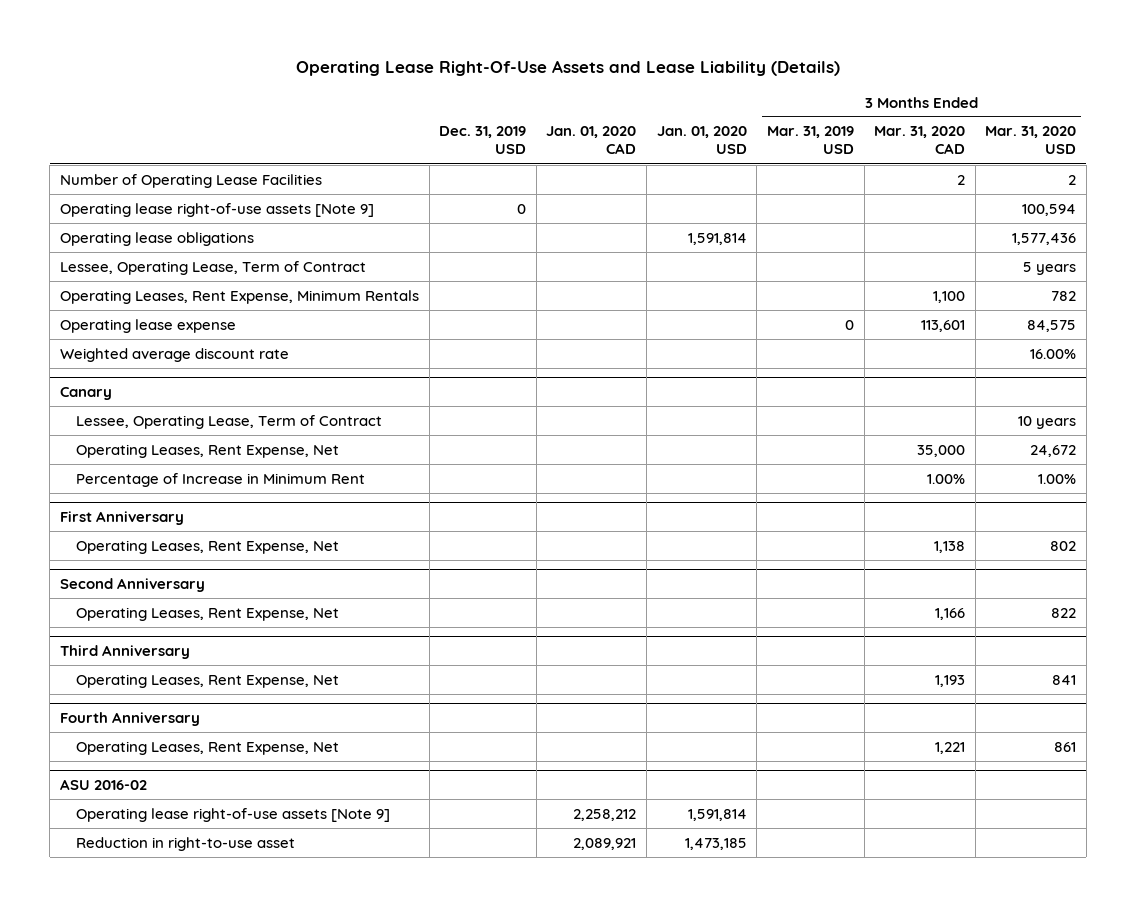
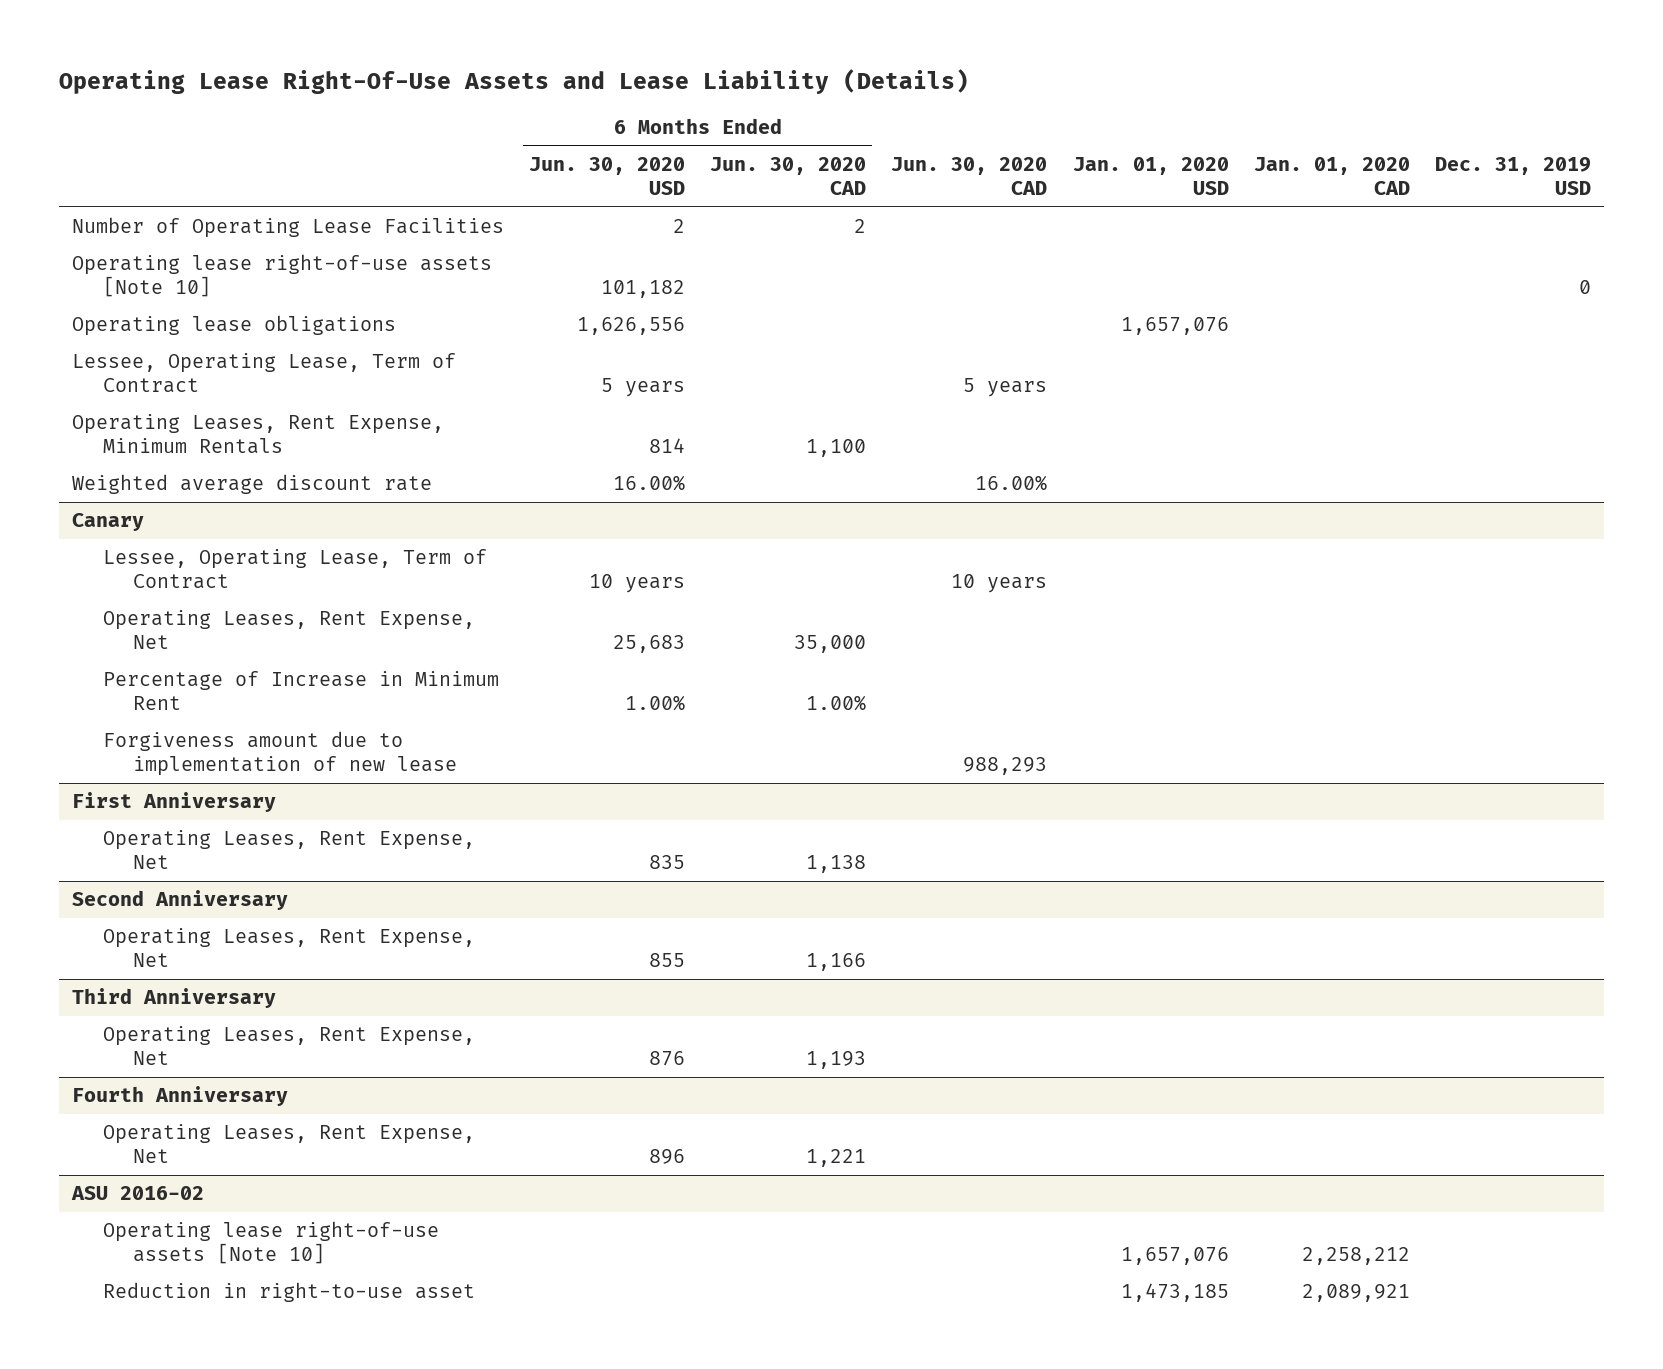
- | Dec. 31, 2019 USD | Jan. 01, 2020 CAD | Jan. 01, 2020 USD | 3 Months Ended Mar. 31, 2019 USD | 3 Months Ended Mar. 31, 2020 CAD | 3 Months Ended Mar. 31, 2020 USD
+ | 6 Months Ended Jun. 30, 2020 USD | 6 Months Ended Jun. 30, 2020 CAD | Jun. 30, 2020 CAD | Jan. 01, 2020 USD | Jan. 01, 2020 CAD | Dec. 31, 2019 USD
- Operating lease right-of-use assets [Note 9] | 0 | | | | | 100,594
- Operating lease obligations | | | 1,591,814 | | | 1,577,436
+ Operating lease right-of-use assets [Note 10] | 101,182 | | | | | 0
+ Operating lease obligations | 1,626,556 | | | 1,657,076 | |
- Operating lease expense | | | | 0 | 113,601 | 84,575
@ Canary
+ Forgiveness amount due to implementation of new lease | | | 988,293 | | |
@ ASU 2016-02
- Operating lease right-of-use assets [Note 9] | | 2,258,212 | 1,591,814 | | |
+ Operating lease right-of-use assets [Note 10] | | | | 1,657,076 | 2,258,212 |

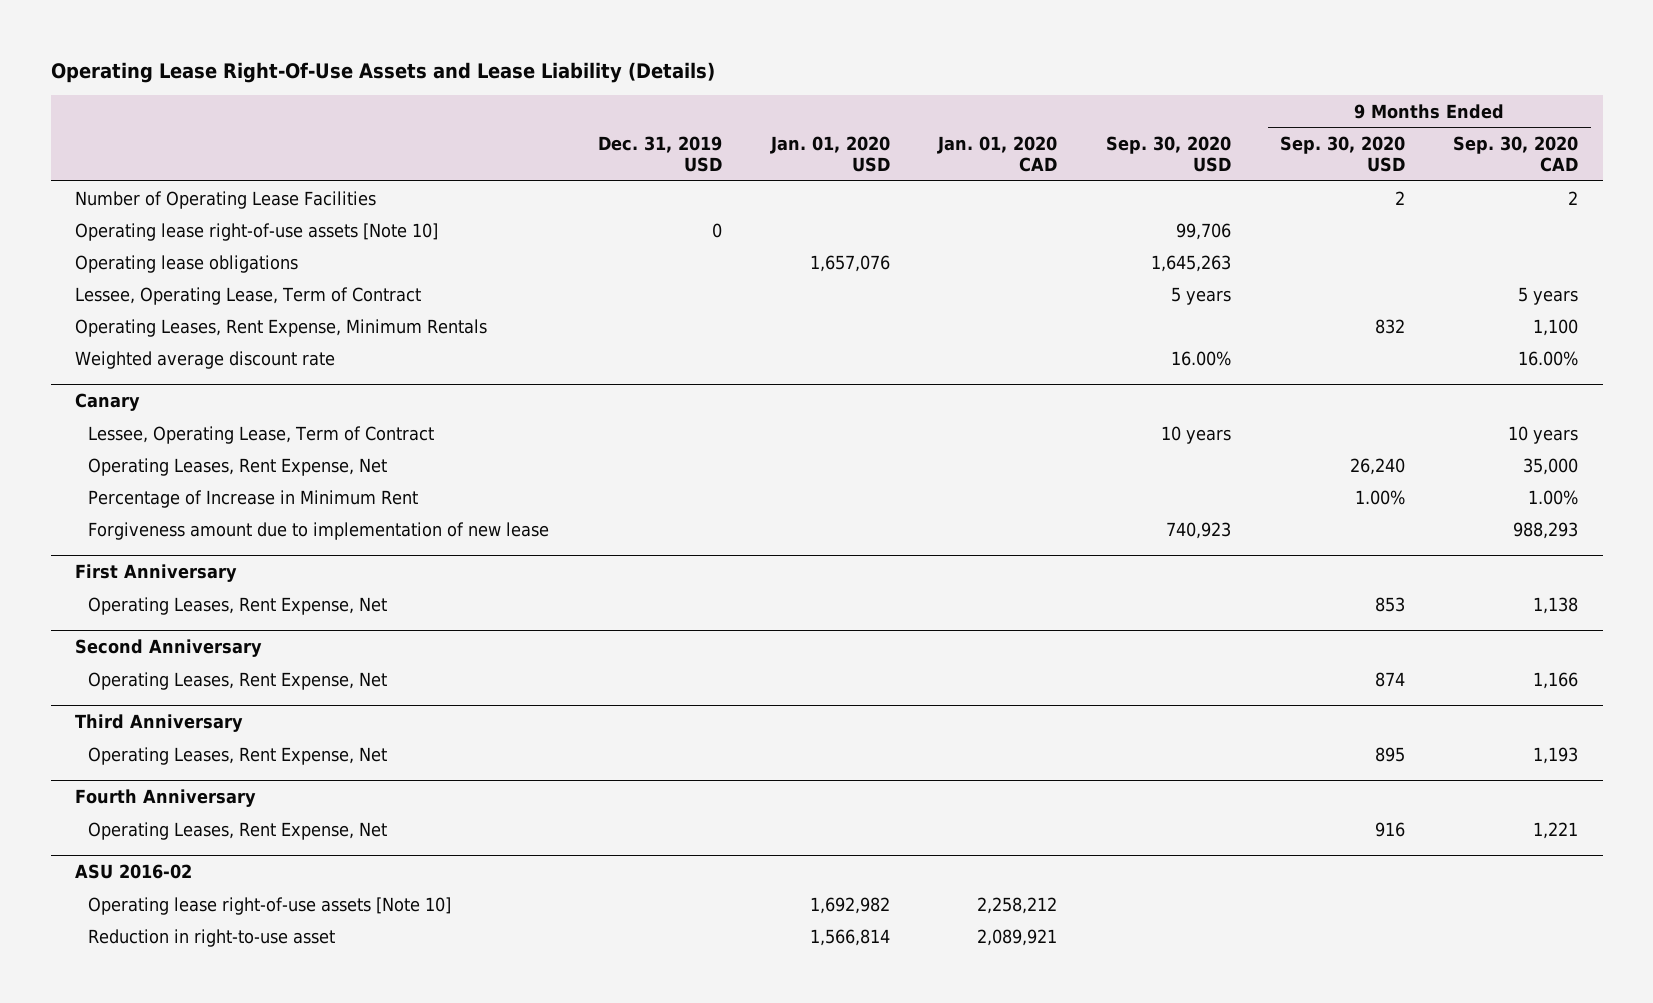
- | 6 Months Ended Jun. 30, 2020 USD | 6 Months Ended Jun. 30, 2020 CAD | Jun. 30, 2020 CAD | Jan. 01, 2020 USD | Jan. 01, 2020 CAD | Dec. 31, 2019 USD
+ | Dec. 31, 2019 USD | Jan. 01, 2020 USD | Jan. 01, 2020 CAD | Sep. 30, 2020 USD | 9 Months Ended Sep. 30, 2020 USD | 9 Months Ended Sep. 30, 2020 CAD
@ ASU 2016-02
- Operating lease right-of-use assets [Note 10] | | | | 1,657,076 | 2,258,212 |
- Reduction in right-to-use asset | | | | 1,473,185 | 2,089,921 |
+ Operating lease right-of-use assets [Note 10] | | 1,692,982 | 2,258,212 | | |
+ Reduction in right-to-use asset | | 1,566,814 | 2,089,921 | | |

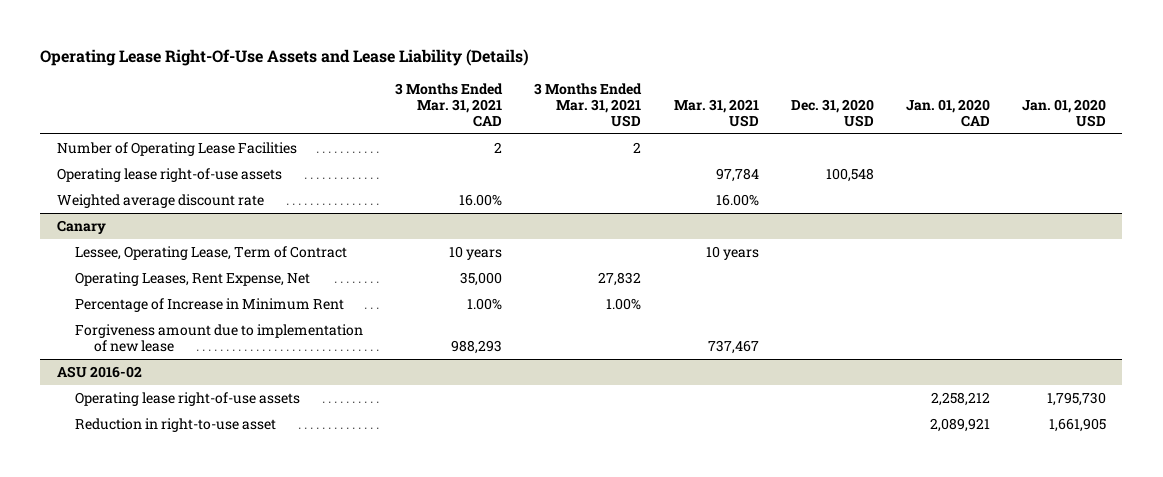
- | Dec. 31, 2019 USD | Jan. 01, 2020 USD | Jan. 01, 2020 CAD | Sep. 30, 2020 USD | 9 Months Ended Sep. 30, 2020 USD | 9 Months Ended Sep. 30, 2020 CAD
+ | 3 Months Ended Mar. 31, 2021 CAD | 3 Months Ended Mar. 31, 2021 USD | Mar. 31, 2021 USD | Dec. 31, 2020 USD | Jan. 01, 2020 CAD | Jan. 01, 2020 USD
- Operating lease right-of-use assets [Note 10] | 0 | | | 99,706 | |
- Operating lease obligations | | 1,657,076 | | 1,645,263 | |
- Lessee, Operating Lease, Term of Contract | | | | 5 years | | 5 years
- Operating Leases, Rent Expense, Minimum Rentals | | | | | 832 | 1,100
+ Operating lease right-of-use assets | | | 97,784 | 100,548 | |
- First Anniversary
- Operating Leases, Rent Expense, Net | | | | | 853 | 1,138
- Second Anniversary
- Operating Leases, Rent Expense, Net | | | | | 874 | 1,166
- Third Anniversary
- Operating Leases, Rent Expense, Net | | | | | 895 | 1,193
- Fourth Anniversary
- Operating Leases, Rent Expense, Net | | | | | 916 | 1,221
@ ASU 2016-02
- Operating lease right-of-use assets [Note 10] | | 1,692,982 | 2,258,212 | | |
- Reduction in right-to-use asset | | 1,566,814 | 2,089,921 | | |
+ Operating lease right-of-use assets | | | | | 2,258,212 | 1,795,730
+ Reduction in right-to-use asset | | | | | 2,089,921 | 1,661,905

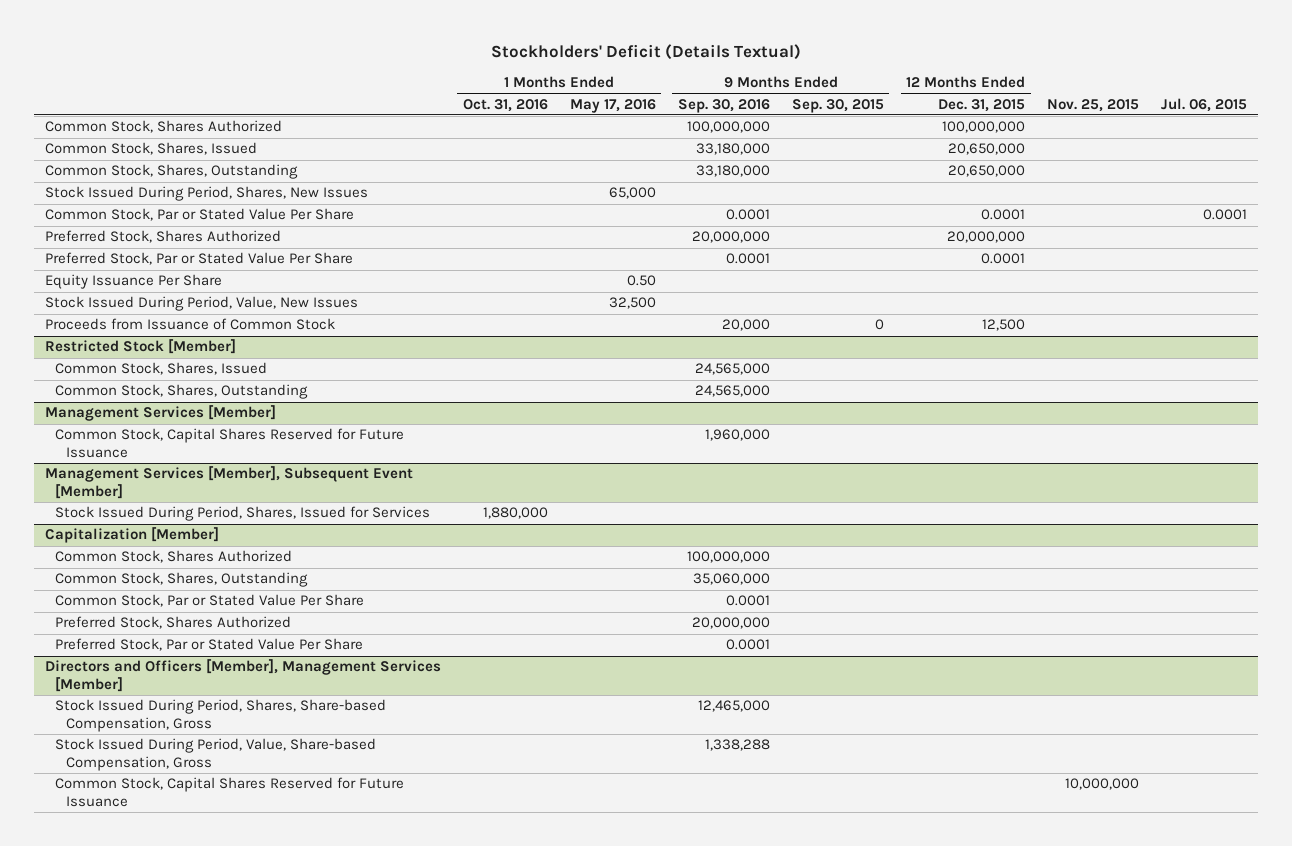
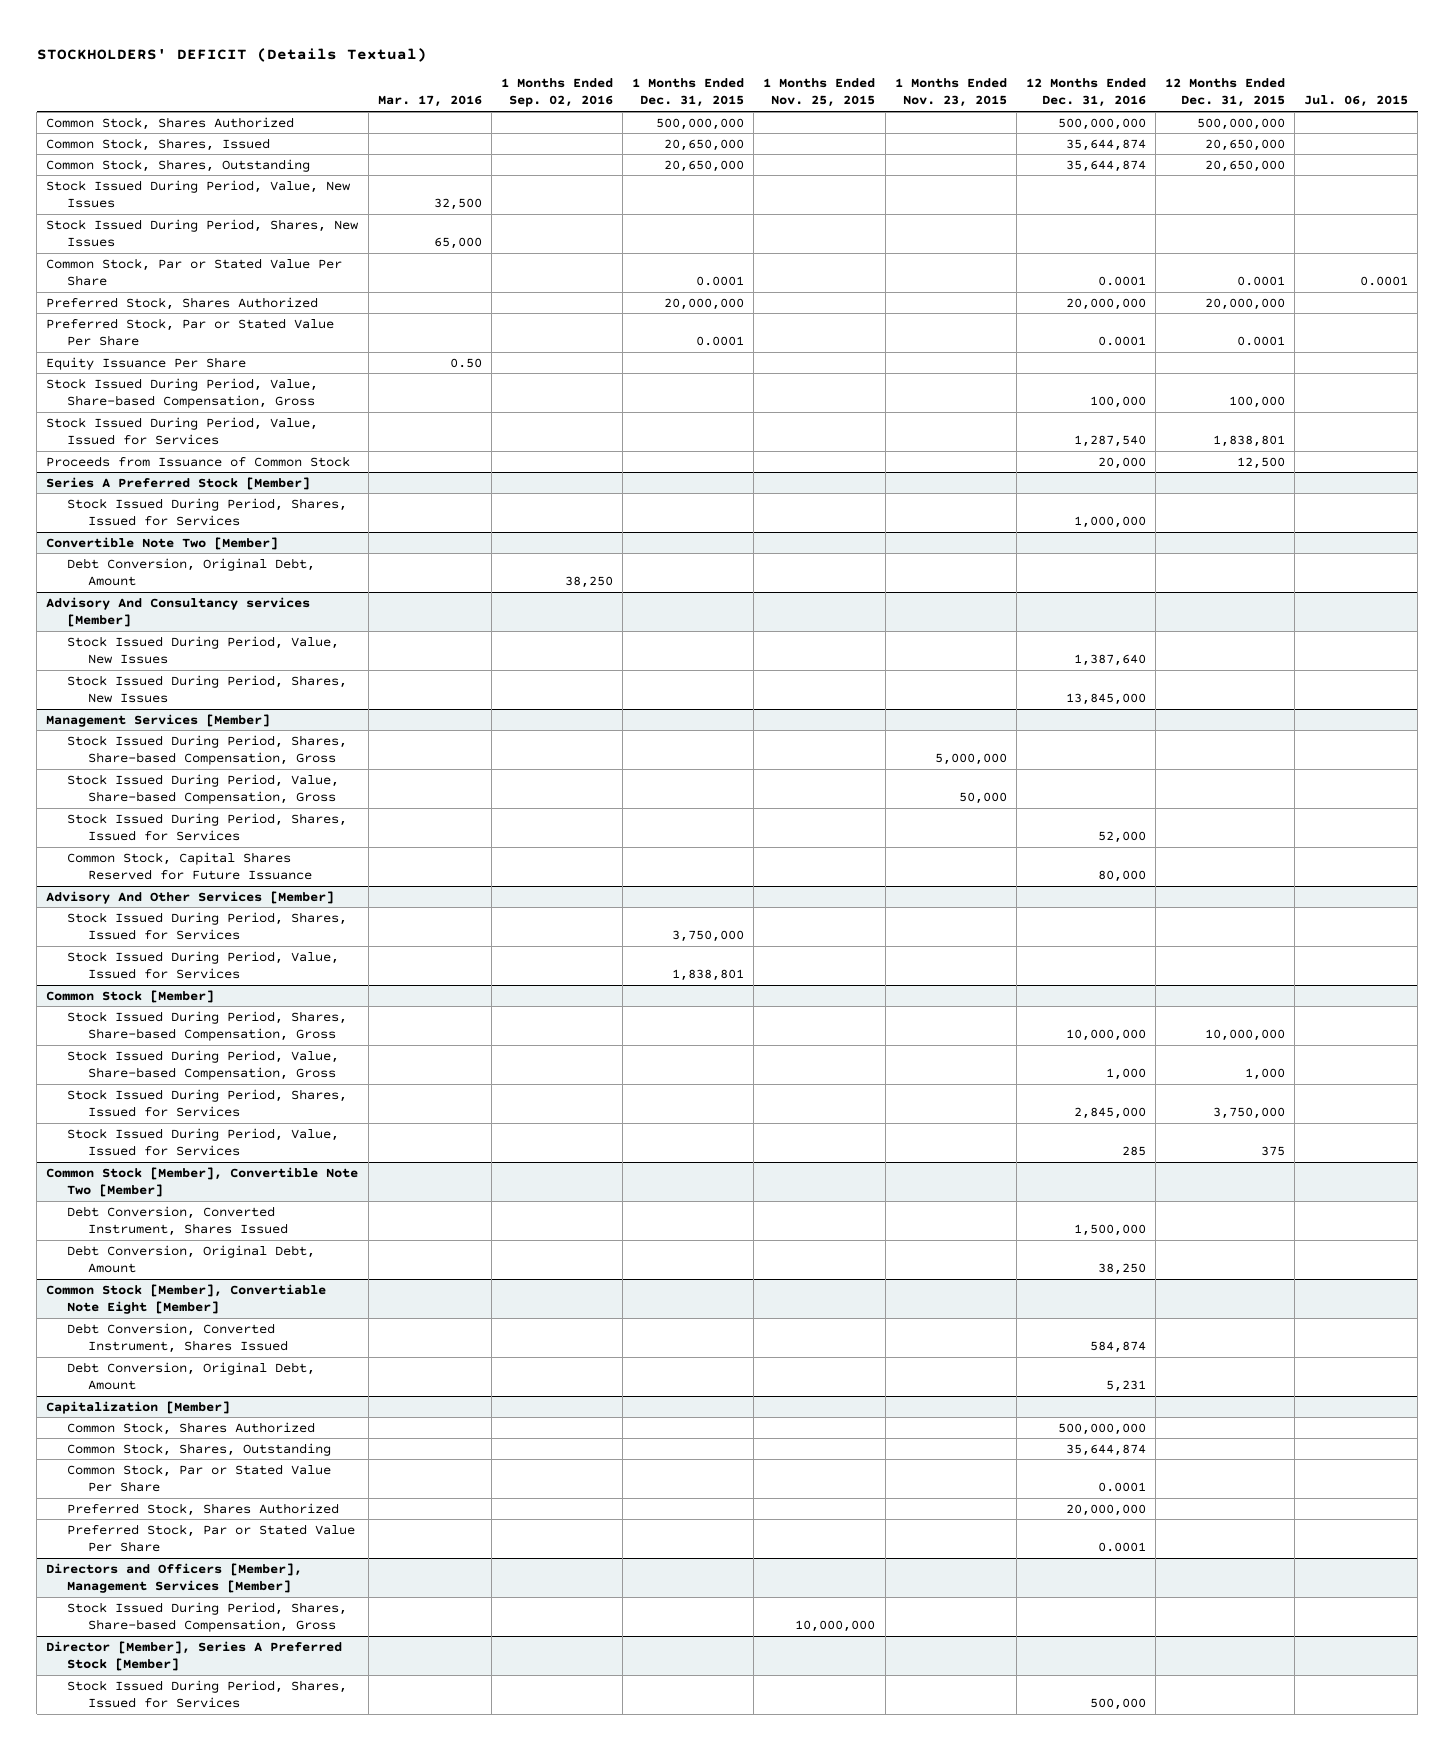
- Stockholders' Deficit (Details Textual)
+ STOCKHOLDERS' DEFICIT (Details Textual)
- | 1 Months Ended Oct. 31, 2016 | 1 Months Ended May 17, 2016 | 9 Months Ended Sep. 30, 2016 | 9 Months Ended Sep. 30, 2015 | 12 Months Ended Dec. 31, 2015 | Nov. 25, 2015 | Jul. 06, 2015
+ | Mar. 17, 2016 | 1 Months Ended Sep. 02, 2016 | 1 Months Ended Dec. 31, 2015 | 1 Months Ended Nov. 25, 2015 | 1 Months Ended Nov. 23, 2015 | 12 Months Ended Dec. 31, 2016 | 12 Months Ended Dec. 31, 2015 | Jul. 06, 2015
- Common Stock, Shares Authorized | | | 100,000,000 | | 100,000,000 | |
+ Common Stock, Shares Authorized | | | 500,000,000 | | | 500,000,000 | 500,000,000 |
moved up: Stock Issued During Period, Value, New Issues | 32,500 | | | | | | |
+ Stock Issued During Period, Value, Share-based Compensation, Gross | | | | | | 100,000 | 100,000 |
+ Stock Issued During Period, Value, Issued for Services | | | | | | 1,287,540 | 1,838,801 |
- Restricted Stock [Member]
- Common Stock, Shares, Issued | | | 24,565,000 | | | |
- Common Stock, Shares, Outstanding | | | 24,565,000 | | | |
+ Series A Preferred Stock [Member]
+ Stock Issued During Period, Shares, Issued for Services | | | | | | 1,000,000 | |
+ Convertible Note Two [Member]
+ Debt Conversion, Original Debt, Amount | | 38,250 | | | | | |
+ Advisory And Consultancy services [Member]
+ Stock Issued During Period, Value, New Issues | | | | | | 1,387,640 | |
+ Stock Issued During Period, Shares, New Issues | | | | | | 13,845,000 | |
@ Management Services [Member]
+ Stock Issued During Period, Shares, Share-based Compensation, Gross | | | | | 5,000,000 | | |
+ Stock Issued During Period, Value, Share-based Compensation, Gross | | | | | 50,000 | | |
+ Stock Issued During Period, Shares, Issued for Services | | | | | | 52,000 | |
- Management Services [Member], Subsequent Event [Member]
- Stock Issued During Period, Shares, Issued for Services | 1,880,000 | | | | | |
+ Advisory And Other Services [Member]
+ Stock Issued During Period, Shares, Issued for Services | | | 3,750,000 | | | | |
+ Stock Issued During Period, Value, Issued for Services | | | 1,838,801 | | | | |
+ Common Stock [Member]
+ Stock Issued During Period, Shares, Share-based Compensation, Gross | | | | | | 10,000,000 | 10,000,000 |
+ Stock Issued During Period, Value, Share-based Compensation, Gross | | | | | | 1,000 | 1,000 |
+ Stock Issued During Period, Shares, Issued for Services | | | | | | 2,845,000 | 3,750,000 |
+ Stock Issued During Period, Value, Issued for Services | | | | | | 285 | 375 |
+ Common Stock [Member], Convertible Note Two [Member]
+ Debt Conversion, Converted Instrument, Shares Issued | | | | | | 1,500,000 | |
+ Debt Conversion, Original Debt, Amount | | | | | | 38,250 | |
+ Common Stock [Member], Convertiable Note Eight [Member]
+ Debt Conversion, Converted Instrument, Shares Issued | | | | | | 584,874 | |
+ Debt Conversion, Original Debt, Amount | | | | | | 5,231 | |
@ Directors and Officers [Member], Management Services [Member]
- Stock Issued During Period, Value, Share-based Compensation, Gross | | | 1,338,288 | | | |
- Common Stock, Capital Shares Reserved for Future Issuance | | | | | | 10,000,000 |
+ Director [Member], Series A Preferred Stock [Member]
+ Stock Issued During Period, Shares, Issued for Services | | | | | | 500,000 | |

